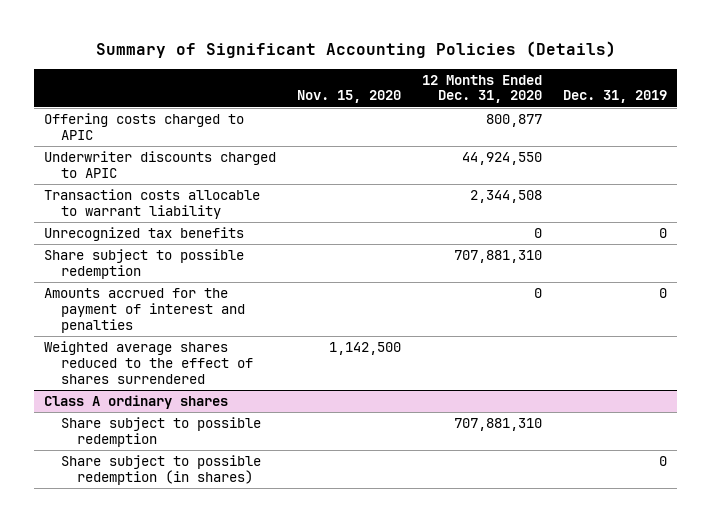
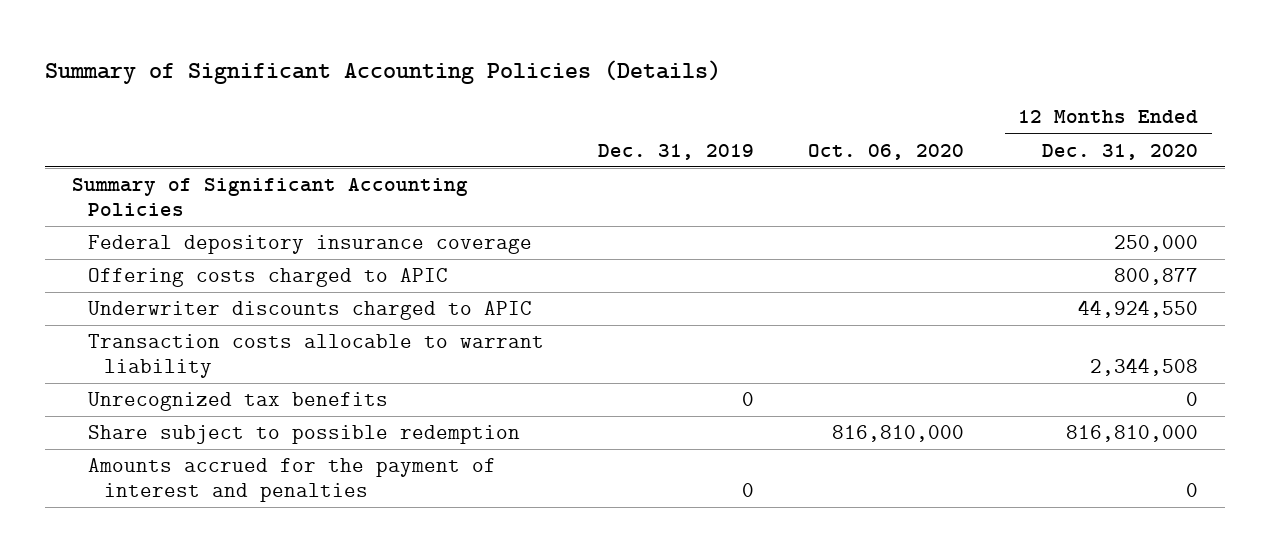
- | Nov. 15, 2020 | 12 Months Ended Dec. 31, 2020 | Dec. 31, 2019
+ | Dec. 31, 2019 | Oct. 06, 2020 | 12 Months Ended Dec. 31, 2020
+ Summary of Significant Accounting Policies
+ Federal depository insurance coverage | | | 250,000
- Share subject to possible redemption | | 707,881,310 |
+ Share subject to possible redemption | | 816,810,000 | 816,810,000
- Weighted average shares reduced to the effect of shares surrendered | 1,142,500 | |
- Class A ordinary shares
- Share subject to possible redemption | | 707,881,310 |
- Share subject to possible redemption (in shares) | | | 0

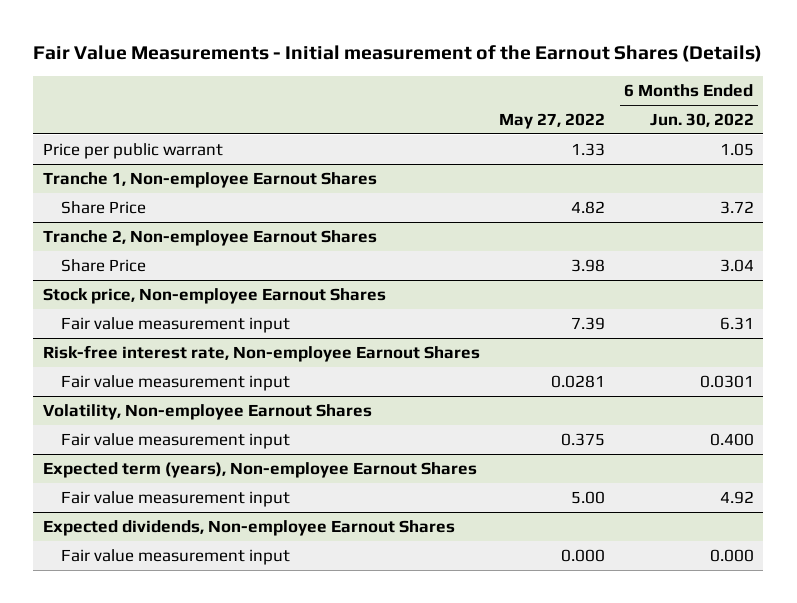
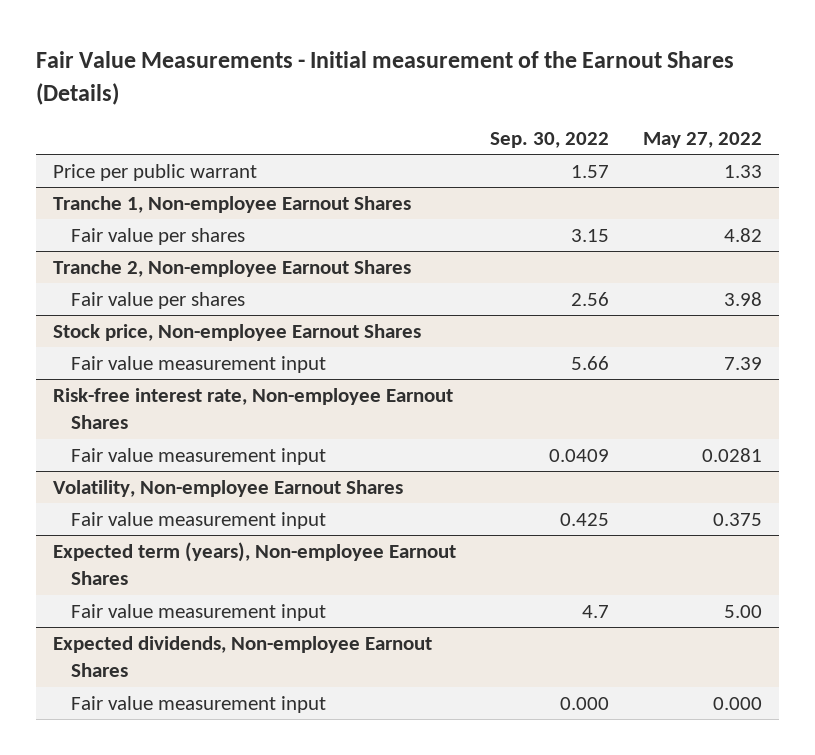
- | May 27, 2022 | 6 Months Ended Jun. 30, 2022
+ | Sep. 30, 2022 | May 27, 2022
@ Tranche 1, Non-employee Earnout Shares
- Share Price | 4.82 | 3.72
+ Fair value per shares | 3.15 | 4.82
@ Tranche 2, Non-employee Earnout Shares
- Share Price | 3.98 | 3.04
+ Fair value per shares | 2.56 | 3.98

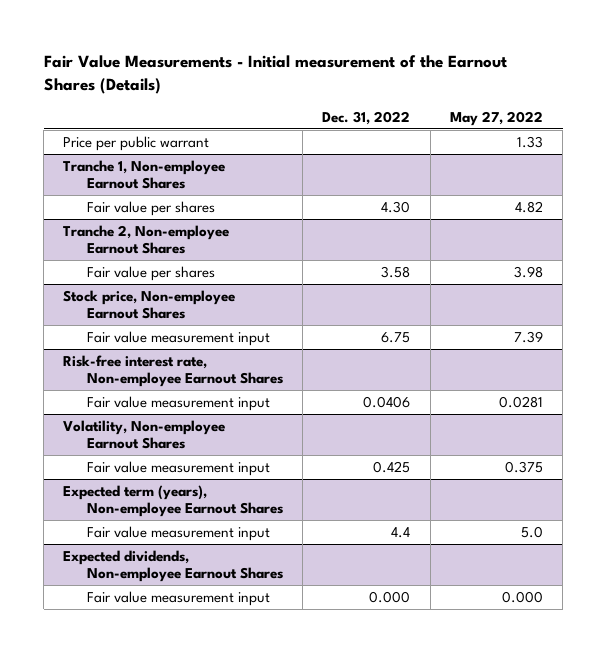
- | Sep. 30, 2022 | May 27, 2022
+ | Dec. 31, 2022 | May 27, 2022
@ Expected term (years), Non-employee Earnout Shares
- Fair value measurement input | 4.7 | 5.00
+ Fair value measurement input | 4.4 | 5.0

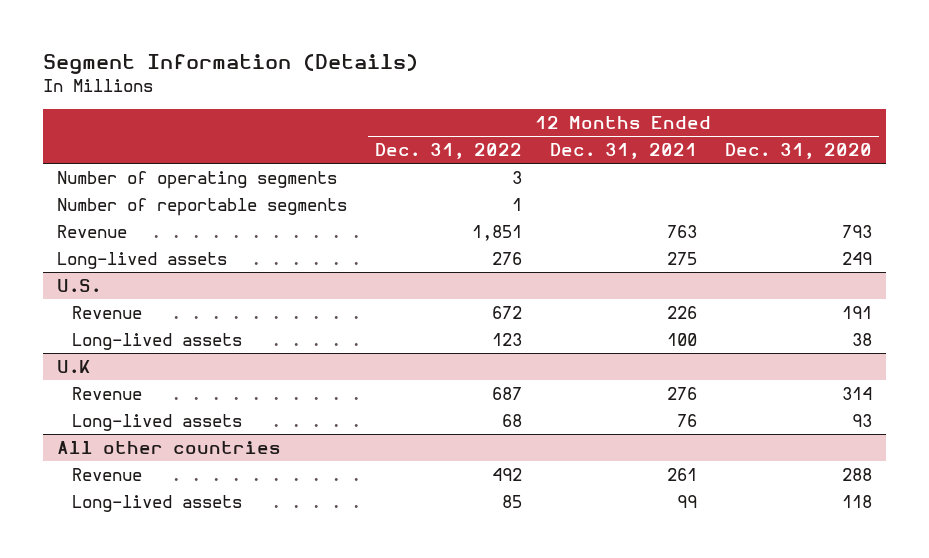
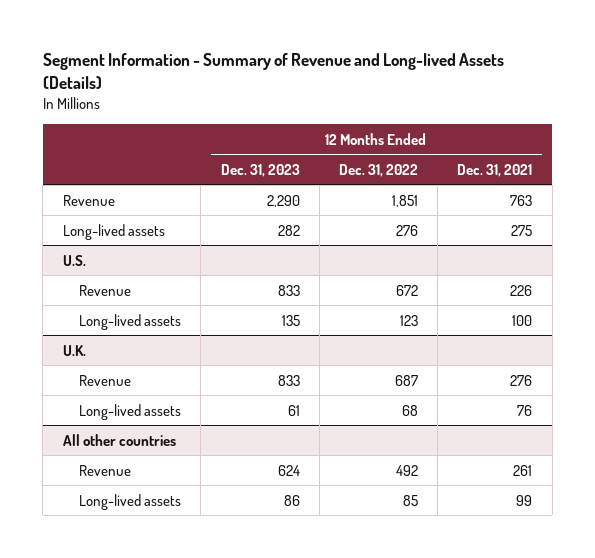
- Segment Information (Details)
+ Segment Information - Summary of Revenue and Long-lived Assets (Details)
- | 12 Months Ended Dec. 31, 2022 | 12 Months Ended Dec. 31, 2021 | 12 Months Ended Dec. 31, 2020
+ | 12 Months Ended Dec. 31, 2023 | 12 Months Ended Dec. 31, 2022 | 12 Months Ended Dec. 31, 2021
- Number of operating segments | 3 | |
- Number of reportable segments | 1 | |
- U.K
+ U.K.

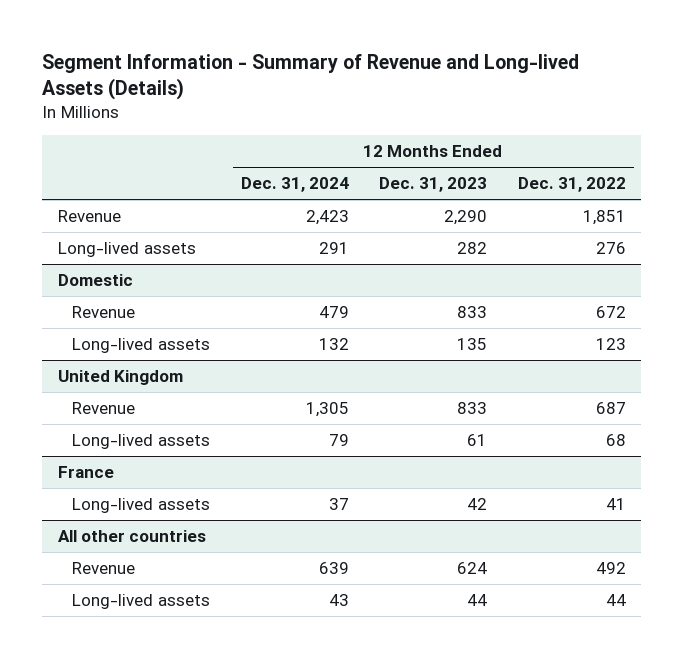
- | 12 Months Ended Dec. 31, 2023 | 12 Months Ended Dec. 31, 2022 | 12 Months Ended Dec. 31, 2021
+ | 12 Months Ended Dec. 31, 2024 | 12 Months Ended Dec. 31, 2023 | 12 Months Ended Dec. 31, 2022
- U.S.
+ Domestic
- U.K.
+ United Kingdom
+ France
+ Long-lived assets | 37 | 42 | 41
@ All other countries
- Long-lived assets | 86 | 85 | 99
+ Long-lived assets | 43 | 44 | 44

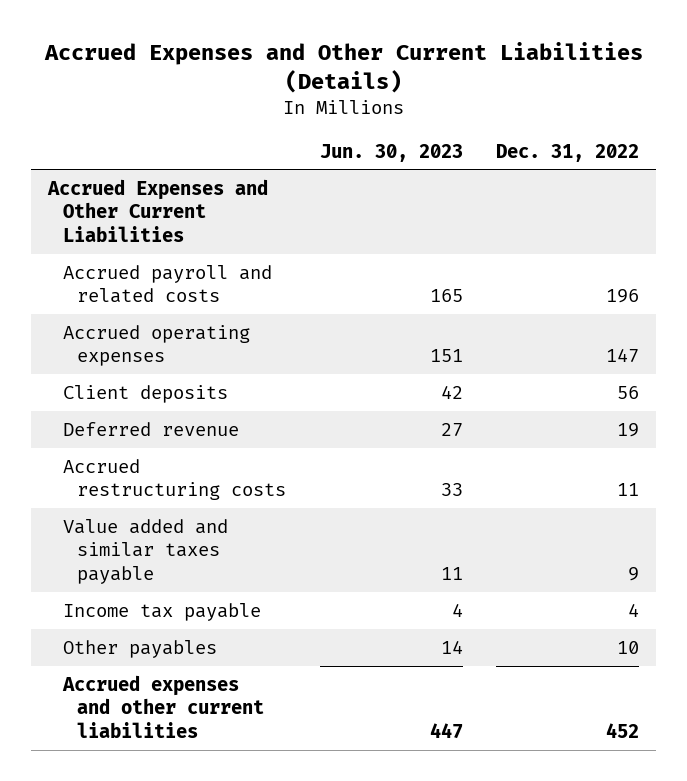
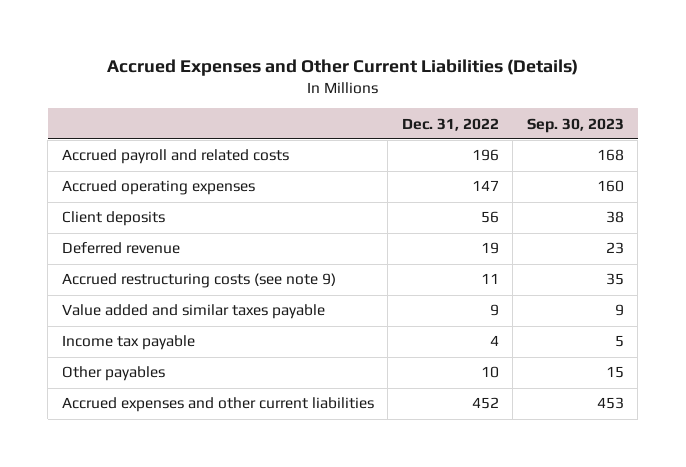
- | Jun. 30, 2023 | Dec. 31, 2022
+ | Dec. 31, 2022 | Sep. 30, 2023
- Accrued Expenses and Other Current Liabilities
- Accrued restructuring costs | 33 | 11
+ Accrued restructuring costs (see note 9) | 11 | 35

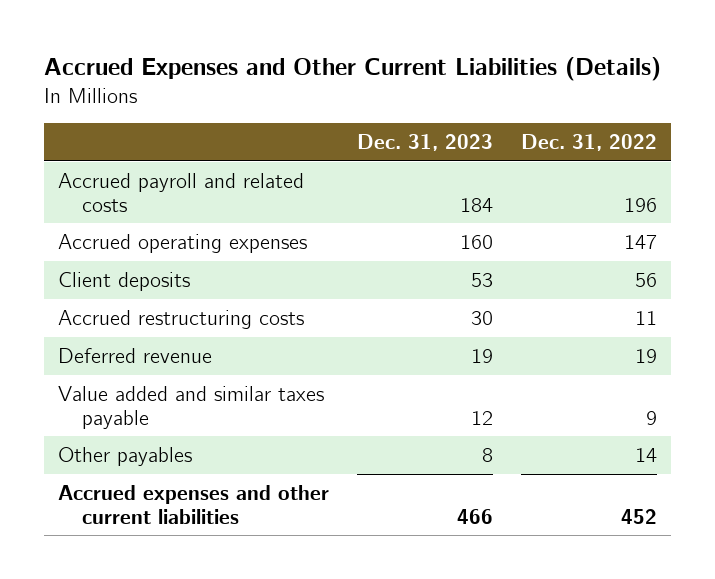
- | Dec. 31, 2022 | Sep. 30, 2023
+ | Dec. 31, 2023 | Dec. 31, 2022
+ Accrued restructuring costs | 30 | 11
- Accrued restructuring costs (see note 9) | 11 | 35
- Income tax payable | 4 | 5
- Other payables | 10 | 15
+ Other payables | 8 | 14

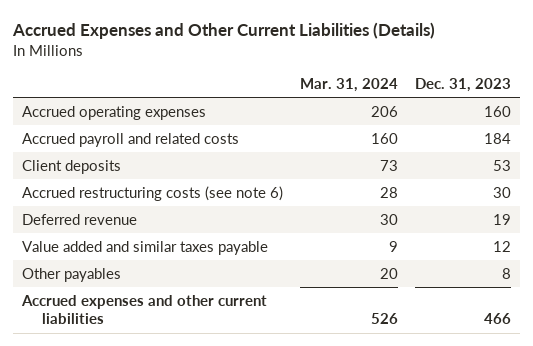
- | Dec. 31, 2023 | Dec. 31, 2022
+ | Mar. 31, 2024 | Dec. 31, 2023
moved down: Accrued payroll and related costs | 160 | 184
- Accrued restructuring costs | 30 | 11
+ Accrued restructuring costs (see note 6) | 28 | 30

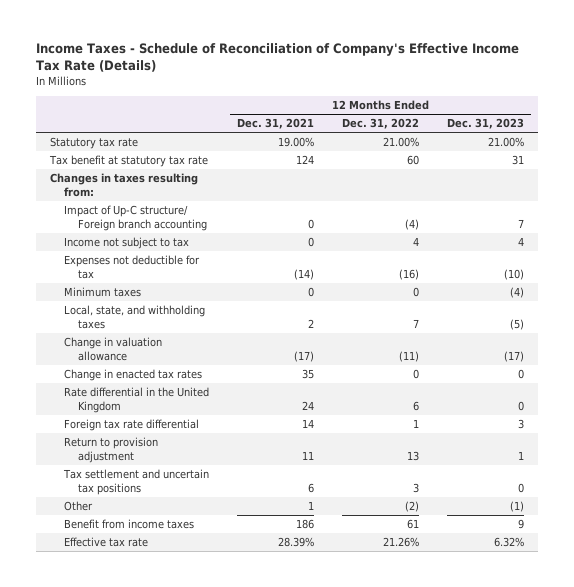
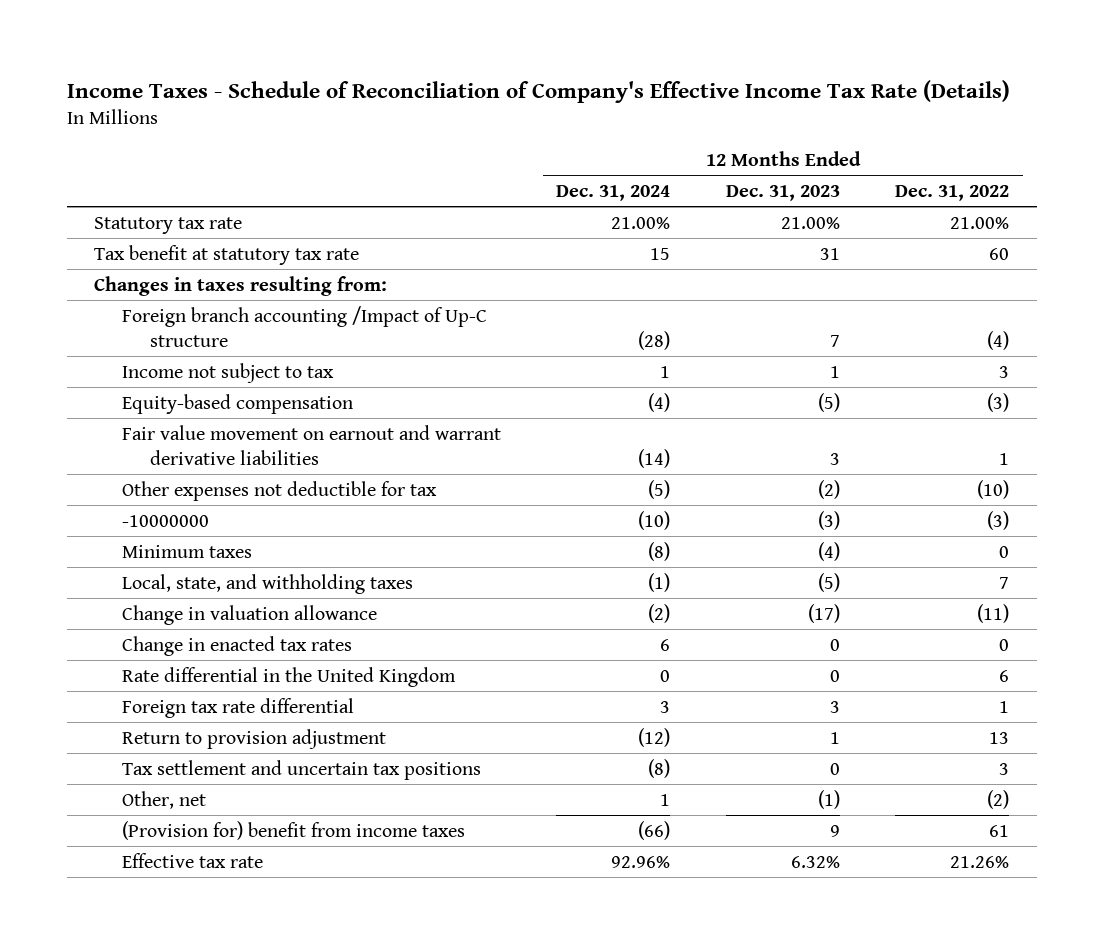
- | 12 Months Ended Dec. 31, 2021 | 12 Months Ended Dec. 31, 2022 | 12 Months Ended Dec. 31, 2023
+ | 12 Months Ended Dec. 31, 2024 | 12 Months Ended Dec. 31, 2023 | 12 Months Ended Dec. 31, 2022
- Impact of Up-C structure/ Foreign branch accounting | 0 | (4) | 7
- Income not subject to tax | 0 | 4 | 4
- Expenses not deductible for tax | (14) | (16) | (10)
+ Foreign branch accounting /Impact of Up-C structure | (28) | 7 | (4)
+ Income not subject to tax | 1 | 1 | 3
+ Equity-based compensation | (4) | (5) | (3)
+ Fair value movement on earnout and warrant derivative liabilities | (14) | 3 | 1
+ Other expenses not deductible for tax | (5) | (2) | (10)
+ -10000000 | (10) | (3) | (3)
- Other | 1 | (2) | (1)
- Benefit from income taxes | 186 | 61 | 9
+ Other, net | 1 | (1) | (2)
+ (Provision for) benefit from income taxes | (66) | 9 | 61

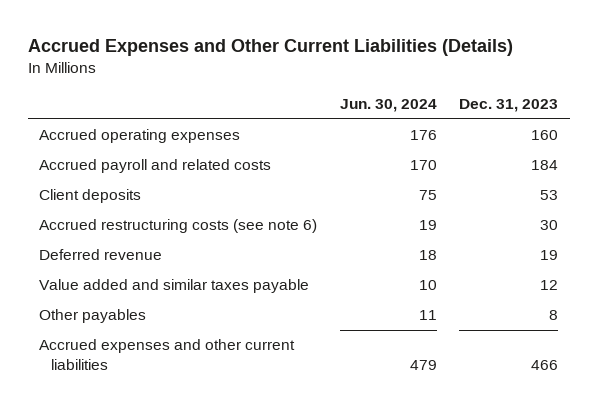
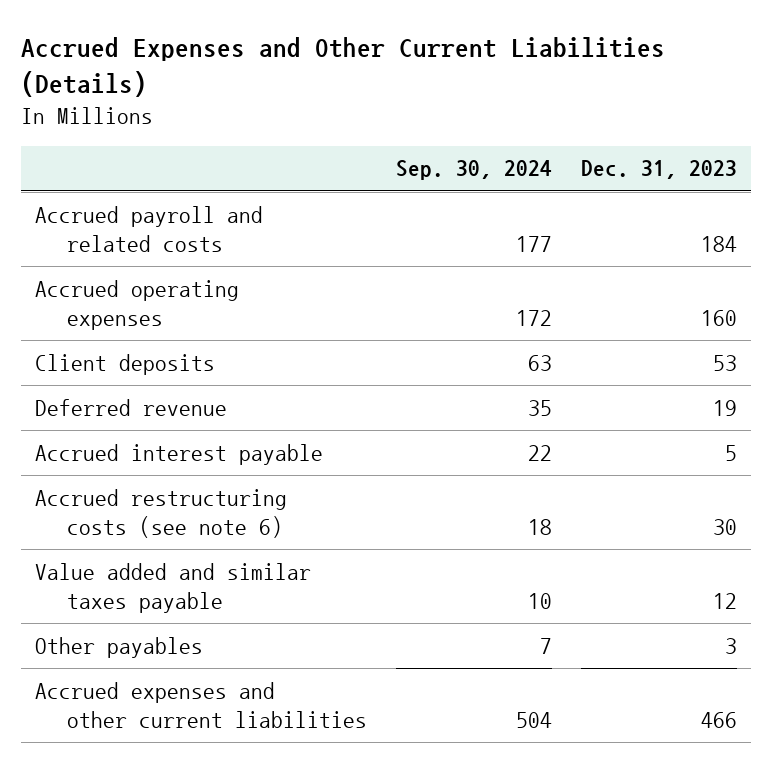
- | Jun. 30, 2024 | Dec. 31, 2023
+ | Sep. 30, 2024 | Dec. 31, 2023
moved down: Accrued operating expenses | 172 | 160
+ Accrued interest payable | 22 | 5
moved down: Accrued restructuring costs (see note 6) | 18 | 30
- Other payables | 11 | 8
+ Other payables | 7 | 3

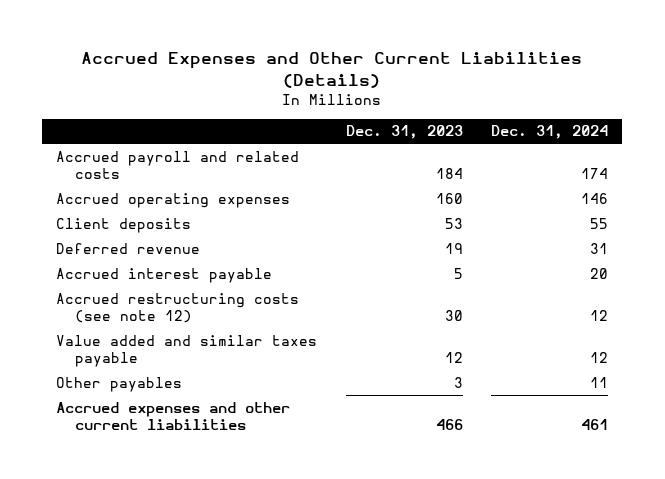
- | Sep. 30, 2024 | Dec. 31, 2023
+ | Dec. 31, 2023 | Dec. 31, 2024
- Accrued restructuring costs (see note 6) | 18 | 30
+ Accrued restructuring costs (see note 12) | 30 | 12

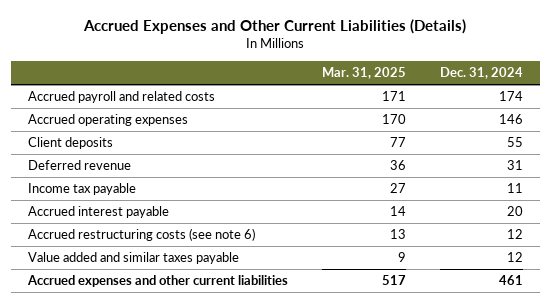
- | Dec. 31, 2023 | Dec. 31, 2024
+ | Mar. 31, 2025 | Dec. 31, 2024
+ Income tax payable | 27 | 11
- Accrued restructuring costs (see note 12) | 30 | 12
+ Accrued restructuring costs (see note 6) | 13 | 12
- Other payables | 3 | 11

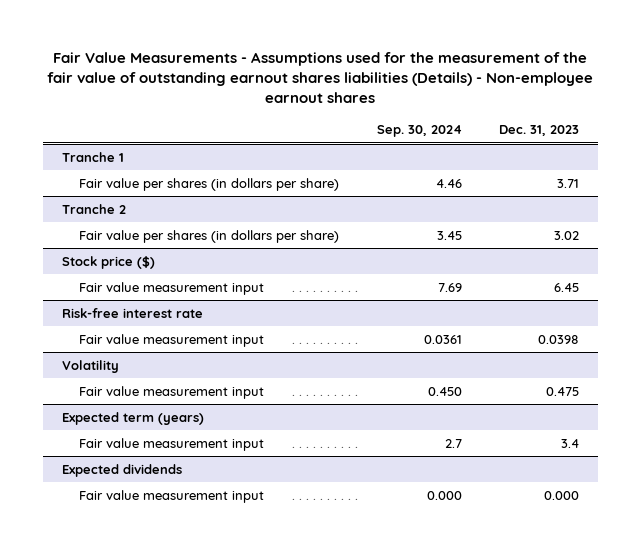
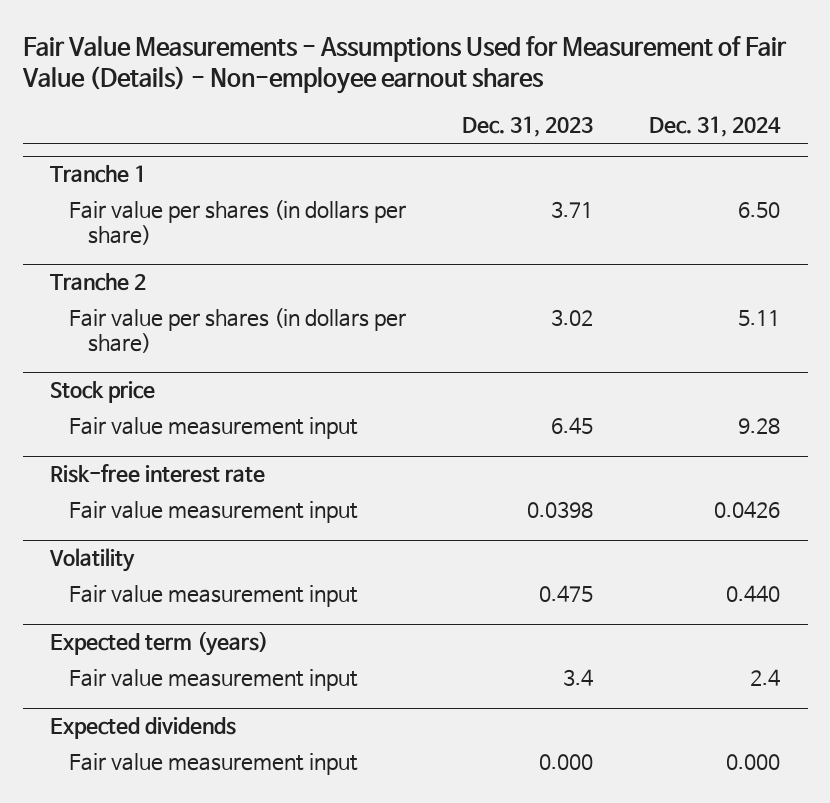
- Fair Value Measurements - Assumptions used for the measurement of the fair value of outstanding earnout shares liabilities (Details) - Non-employee earnout shares
+ Fair Value Measurements - Assumptions Used for Measurement of Fair Value (Details) - Non-employee earnout shares
- | Sep. 30, 2024 | Dec. 31, 2023
+ | Dec. 31, 2023 | Dec. 31, 2024
- Stock price ($)
+ Stock price

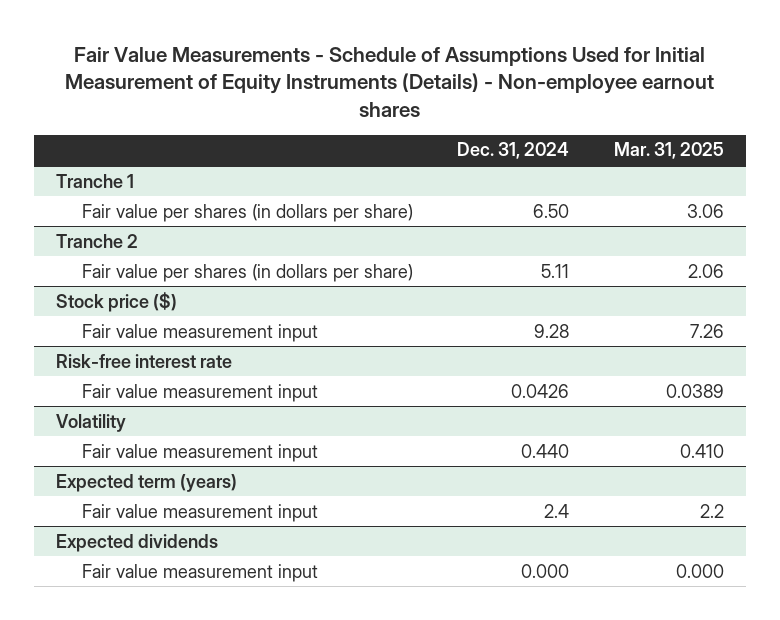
- Fair Value Measurements - Assumptions Used for Measurement of Fair Value (Details) - Non-employee earnout shares
+ Fair Value Measurements - Schedule of Assumptions Used for Initial Measurement of Equity Instruments (Details) - Non-employee earnout shares
- | Dec. 31, 2023 | Dec. 31, 2024
+ | Dec. 31, 2024 | Mar. 31, 2025
- Stock price
+ Stock price ($)

